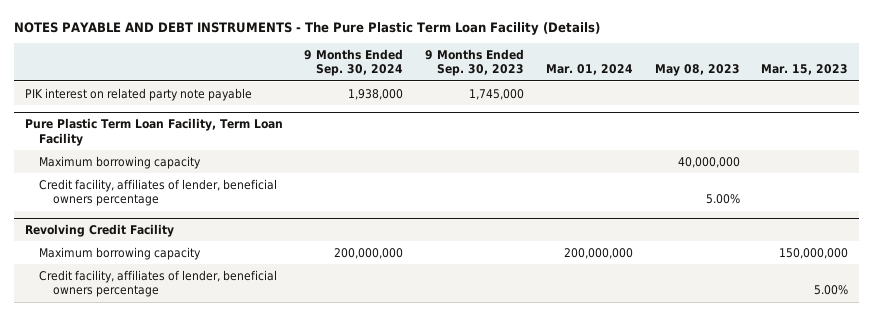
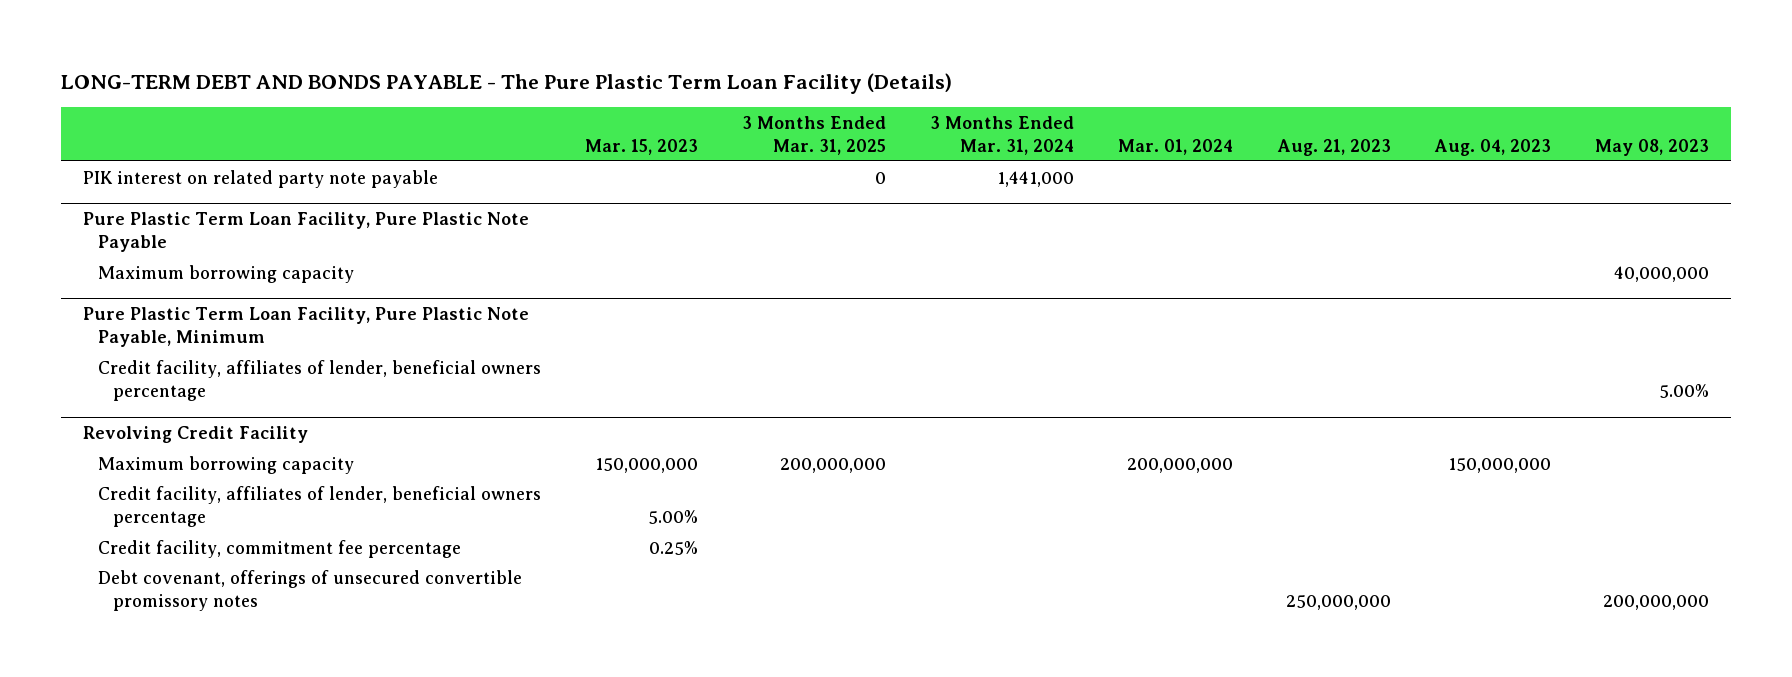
- NOTES PAYABLE AND DEBT INSTRUMENTS - The Pure Plastic Term Loan Facility (Details)
+ LONG-TERM DEBT AND BONDS PAYABLE - The Pure Plastic Term Loan Facility (Details)
- | 9 Months Ended Sep. 30, 2024 | 9 Months Ended Sep. 30, 2023 | Mar. 01, 2024 | May 08, 2023 | Mar. 15, 2023
+ | Mar. 15, 2023 | 3 Months Ended Mar. 31, 2025 | 3 Months Ended Mar. 31, 2024 | Mar. 01, 2024 | Aug. 21, 2023 | Aug. 04, 2023 | May 08, 2023
- Pure Plastic Term Loan Facility, Term Loan Facility
+ Pure Plastic Term Loan Facility, Pure Plastic Note Payable
- Credit facility, affiliates of lender, beneficial owners percentage | | | | 5.00% |
+ Pure Plastic Term Loan Facility, Pure Plastic Note Payable, Minimum
+ Credit facility, affiliates of lender, beneficial owners percentage | | | | | | | 5.00%
@ Revolving Credit Facility
+ Credit facility, commitment fee percentage | 0.25% | | | | | |
+ Debt covenant, offerings of unsecured convertible promissory notes | | | | | 250,000,000 | | 200,000,000

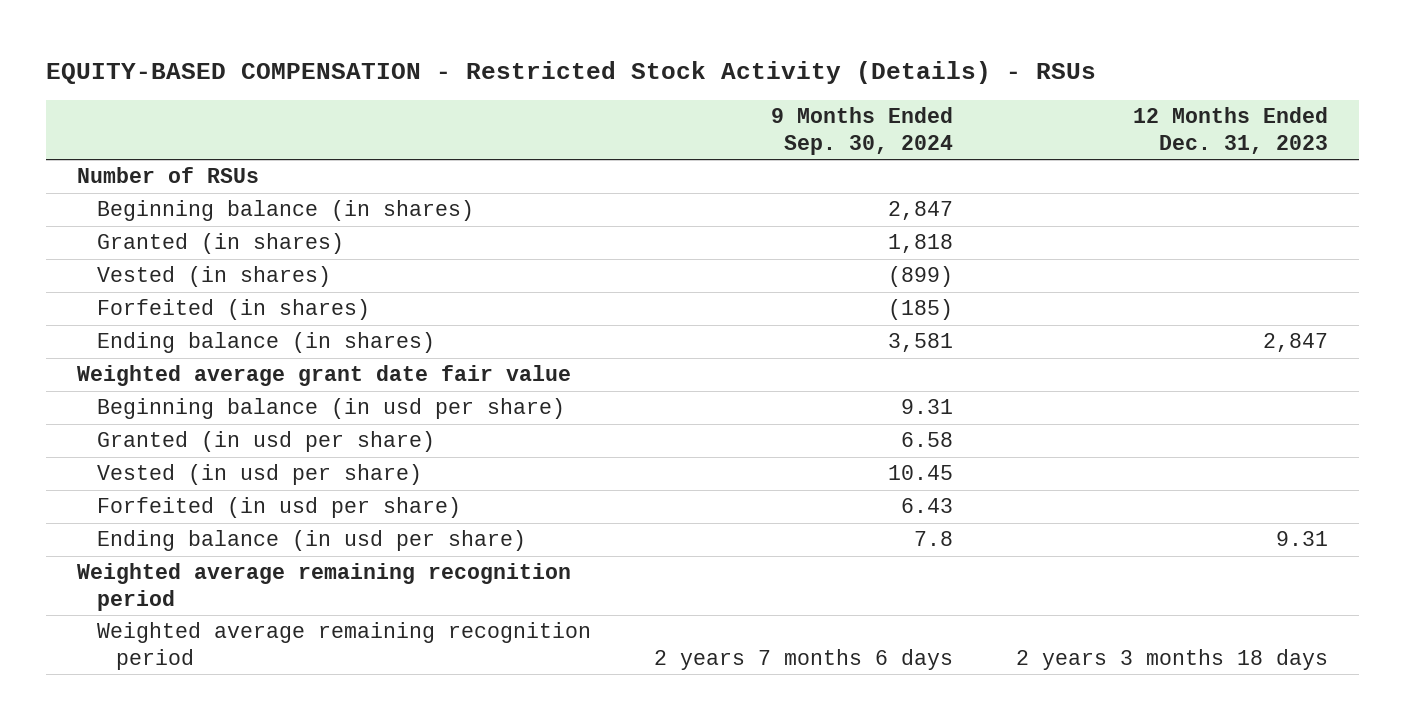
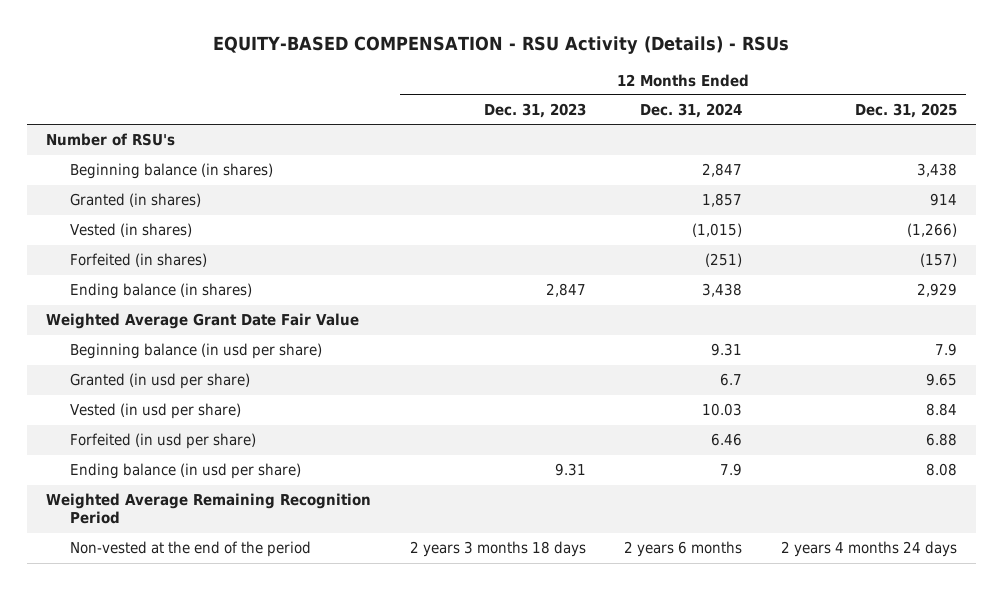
- EQUITY-BASED COMPENSATION - Restricted Stock Activity (Details) - RSUs
+ EQUITY-BASED COMPENSATION - RSU Activity (Details) - RSUs
- | 9 Months Ended Sep. 30, 2024 | 12 Months Ended Dec. 31, 2023
+ | 12 Months Ended Dec. 31, 2023 | 12 Months Ended Dec. 31, 2024 | 12 Months Ended Dec. 31, 2025
- Number of RSUs
+ Number of RSU's
- Weighted average grant date fair value
+ Weighted Average Grant Date Fair Value
- Weighted average remaining recognition period
- Weighted average remaining recognition period | 2 years 7 months 6 days | 2 years 3 months 18 days
+ Weighted Average Remaining Recognition Period
+ Non-vested at the end of the period | 2 years 3 months 18 days | 2 years 6 months | 2 years 4 months 24 days

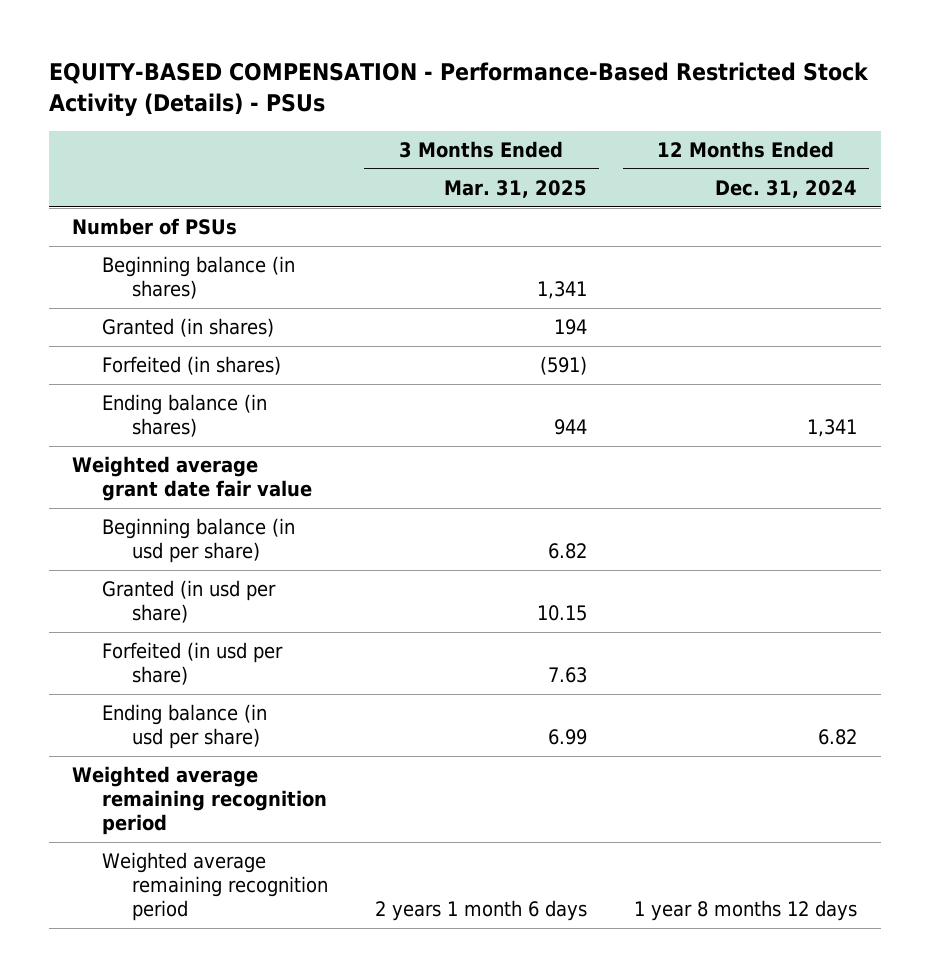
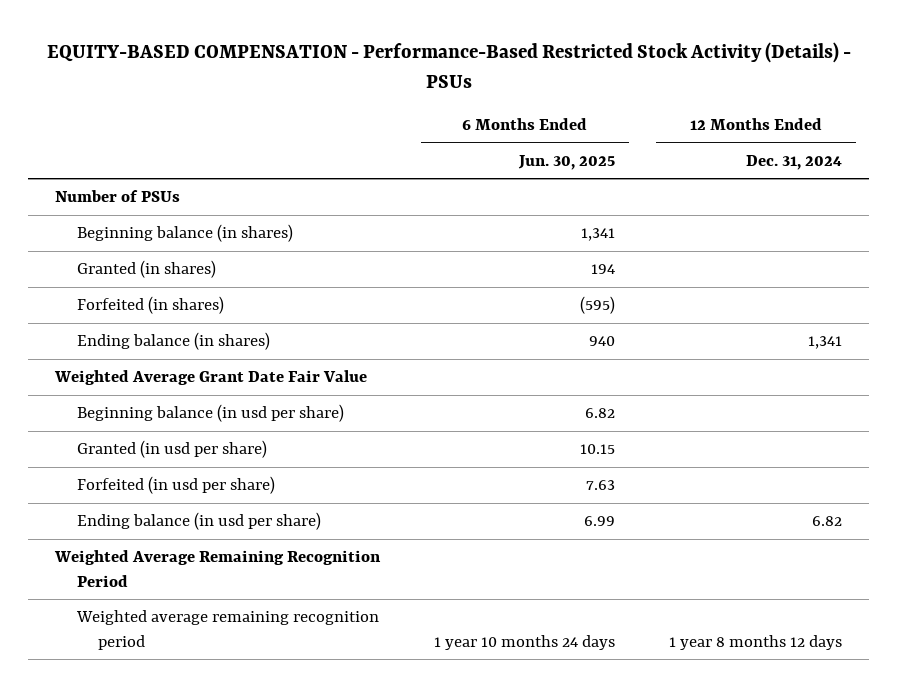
- | 3 Months Ended Mar. 31, 2025 | 12 Months Ended Dec. 31, 2024
+ | 6 Months Ended Jun. 30, 2025 | 12 Months Ended Dec. 31, 2024
- Weighted average grant date fair value
+ Weighted Average Grant Date Fair Value
- Weighted average remaining recognition period
+ Weighted Average Remaining Recognition Period

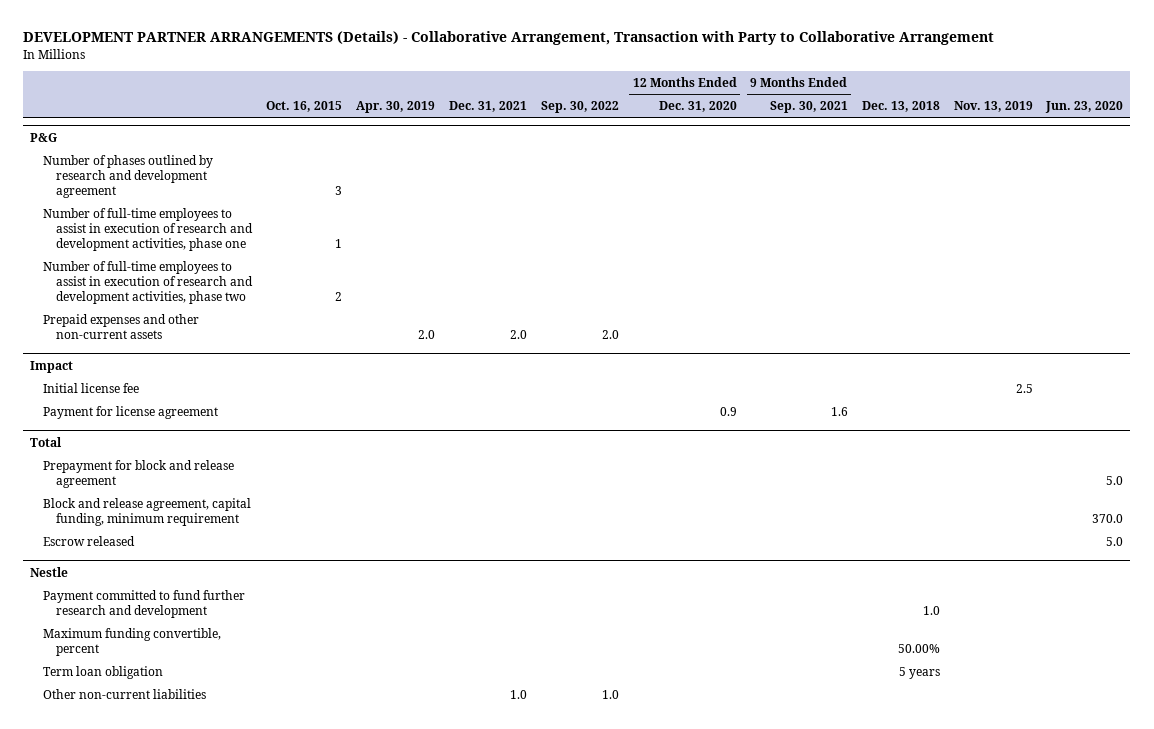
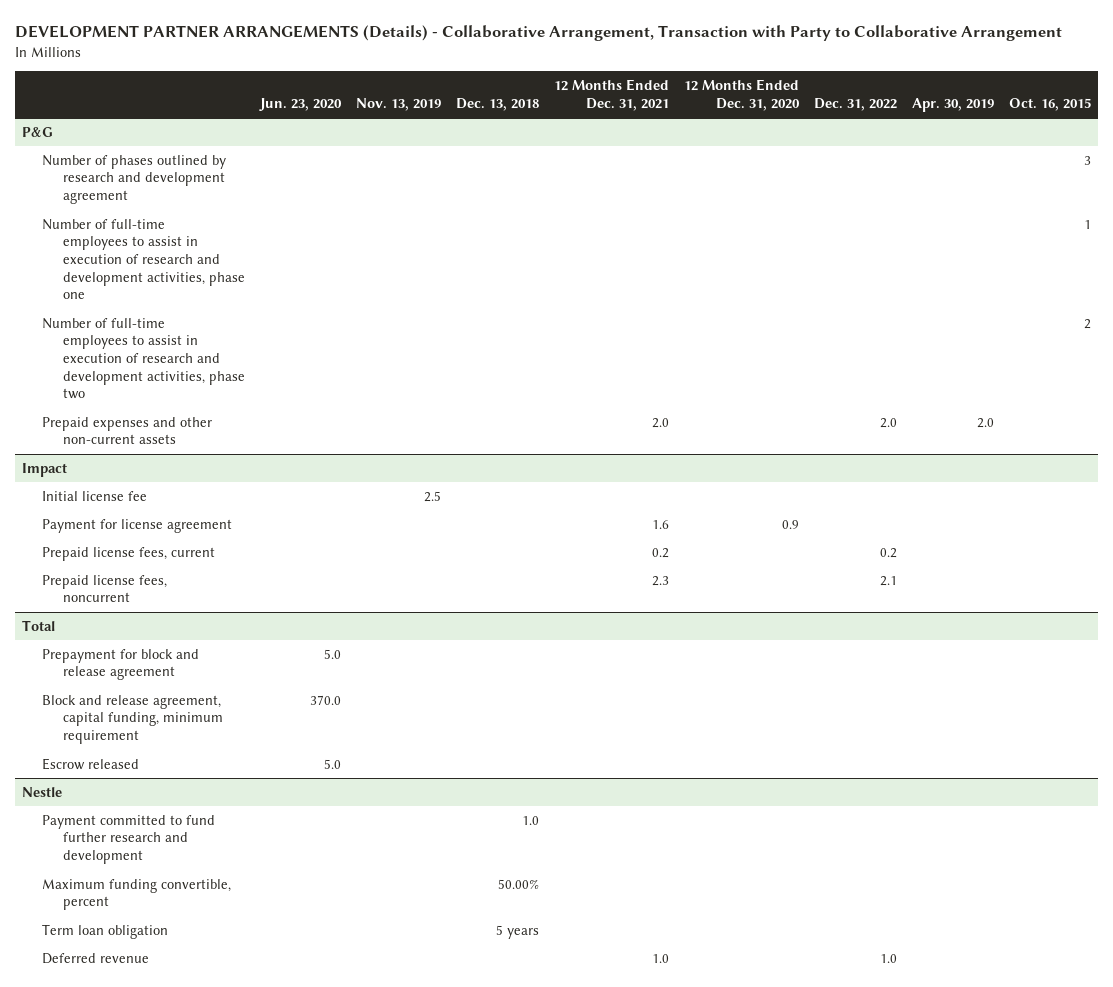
- | Oct. 16, 2015 | Apr. 30, 2019 | Dec. 31, 2021 | Sep. 30, 2022 | 12 Months Ended Dec. 31, 2020 | 9 Months Ended Sep. 30, 2021 | Dec. 13, 2018 | Nov. 13, 2019 | Jun. 23, 2020
+ | Jun. 23, 2020 | Nov. 13, 2019 | Dec. 13, 2018 | 12 Months Ended Dec. 31, 2021 | 12 Months Ended Dec. 31, 2020 | Dec. 31, 2022 | Apr. 30, 2019 | Oct. 16, 2015
@ Impact
+ Prepaid license fees, current | | | | 0.2 | | 0.2 | |
+ Prepaid license fees, noncurrent | | | | 2.3 | | 2.1 | |
@ Nestle
- Other non-current liabilities | | | 1.0 | 1.0 | | | | |
+ Deferred revenue | | | | 1.0 | | 1.0 | |

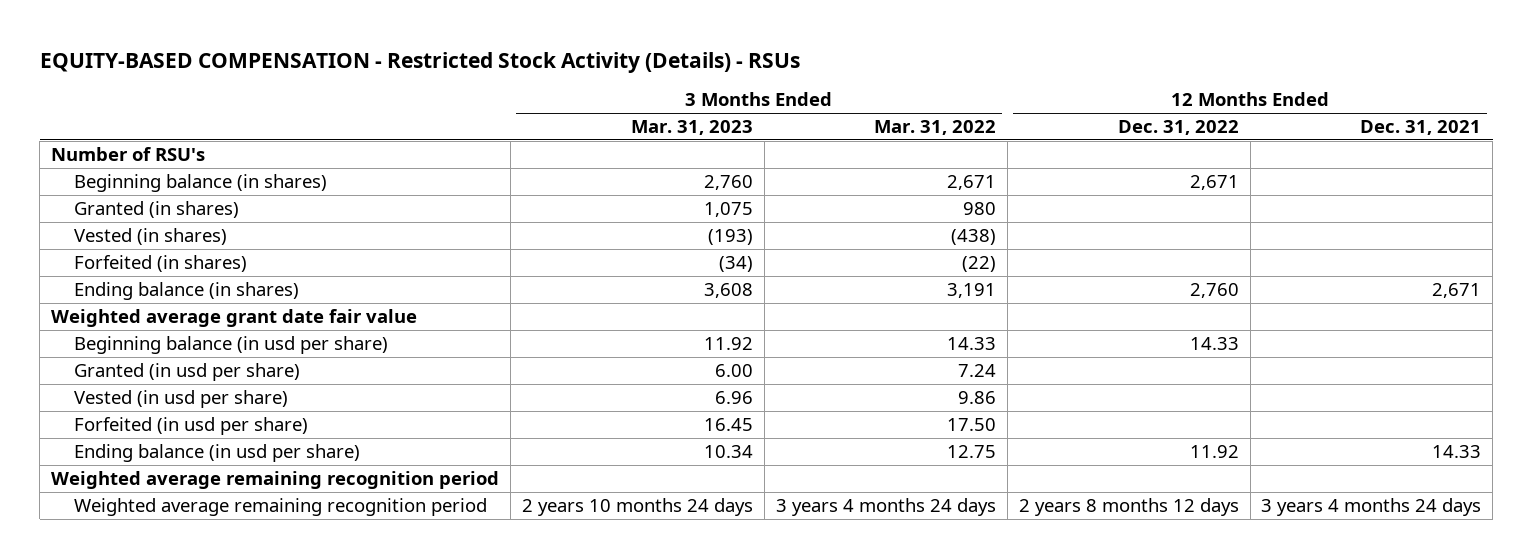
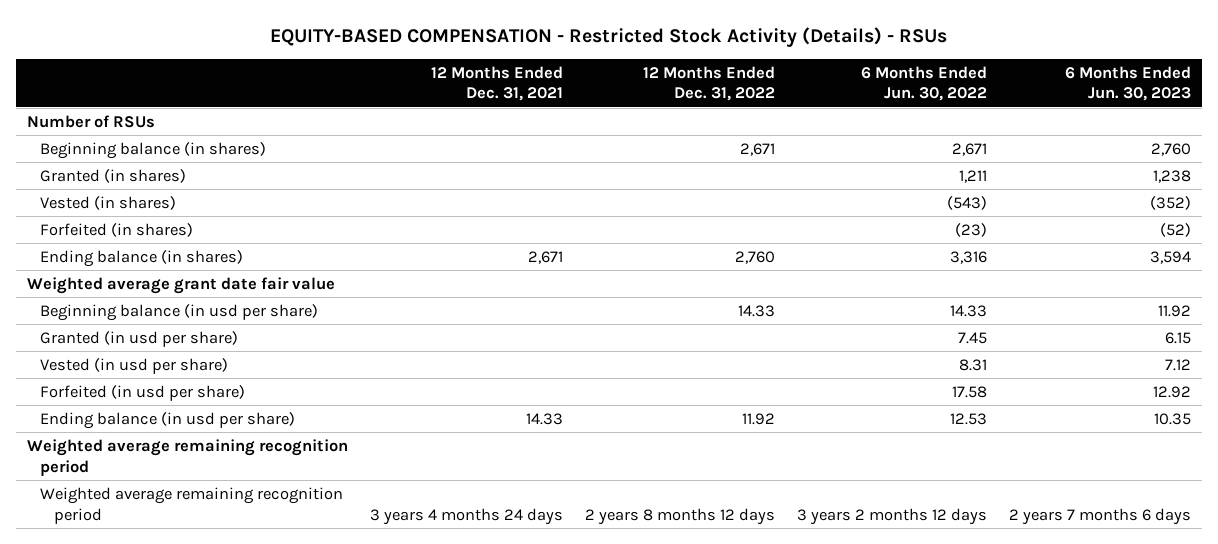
- | 3 Months Ended Mar. 31, 2023 | 3 Months Ended Mar. 31, 2022 | 12 Months Ended Dec. 31, 2022 | 12 Months Ended Dec. 31, 2021
+ | 12 Months Ended Dec. 31, 2021 | 12 Months Ended Dec. 31, 2022 | 6 Months Ended Jun. 30, 2022 | 6 Months Ended Jun. 30, 2023
- Number of RSU's
+ Number of RSUs

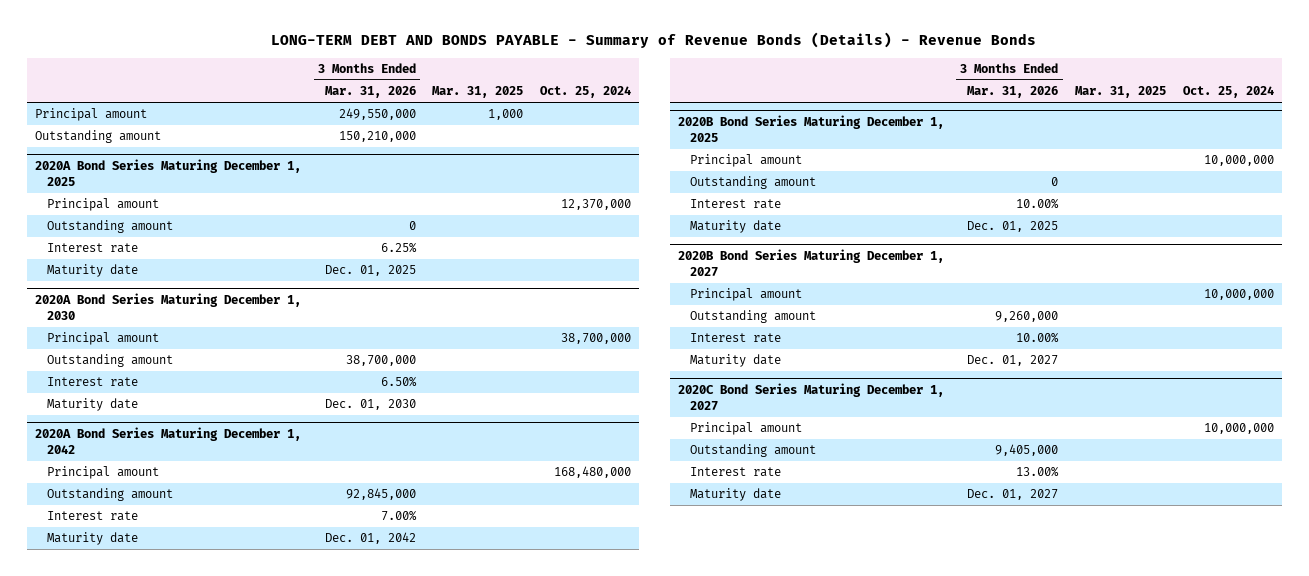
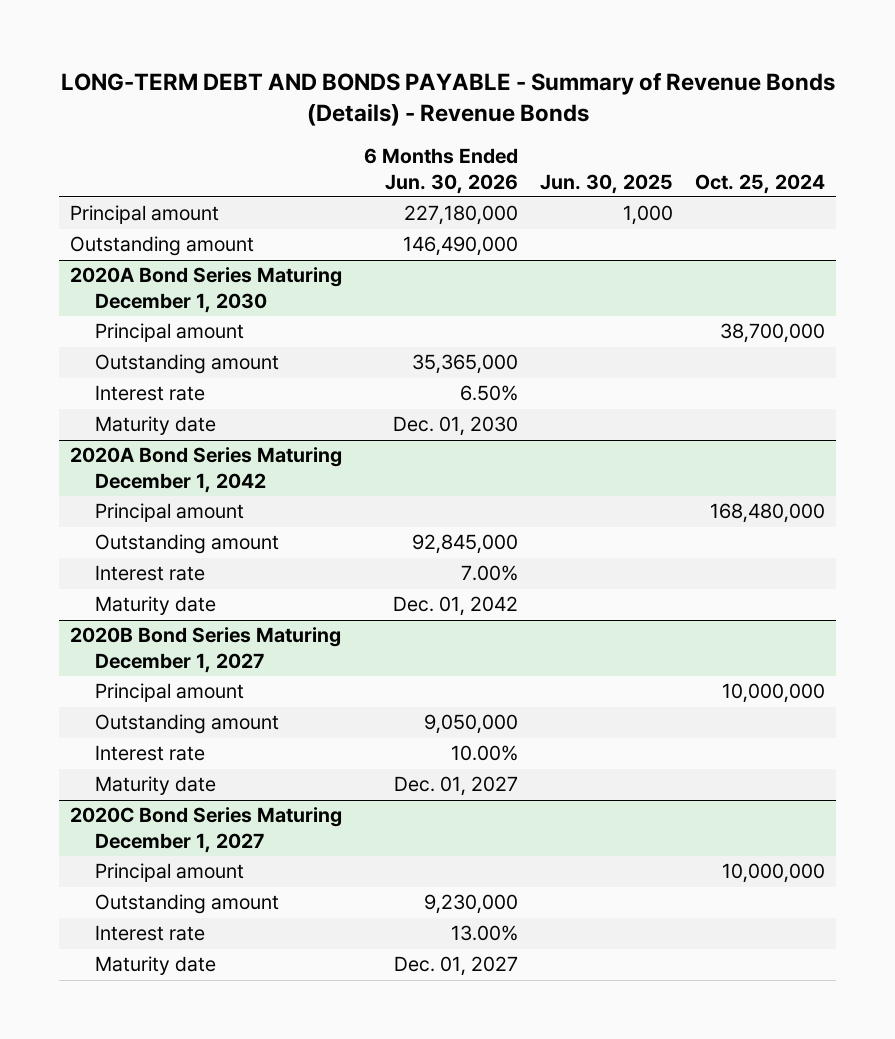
- | 3 Months Ended Mar. 31, 2026 | Mar. 31, 2025 | Oct. 25, 2024
+ | 6 Months Ended Jun. 30, 2026 | Jun. 30, 2025 | Oct. 25, 2024
- 2020A Bond Series Maturing December 1, 2025
- Principal amount | | | 12,370,000
- Outstanding amount | 0 | |
- Interest rate | 6.25% | |
- Maturity date | Dec. 01, 2025 | |
- 2020B Bond Series Maturing December 1, 2025
- Principal amount | | | 10,000,000
- Outstanding amount | 0 | |
- Interest rate | 10.00% | |
- Maturity date | Dec. 01, 2025 | |

